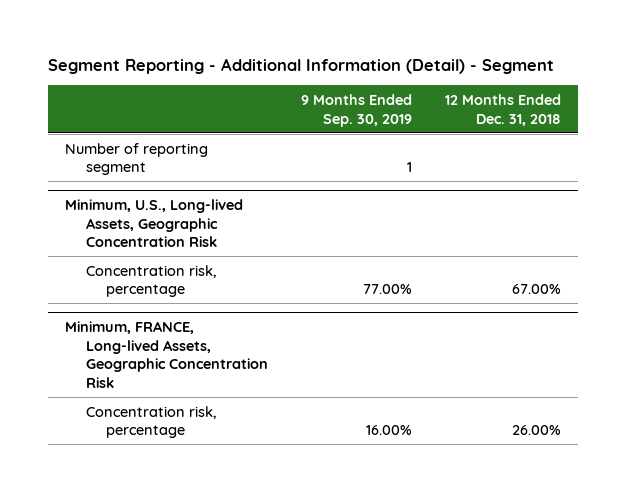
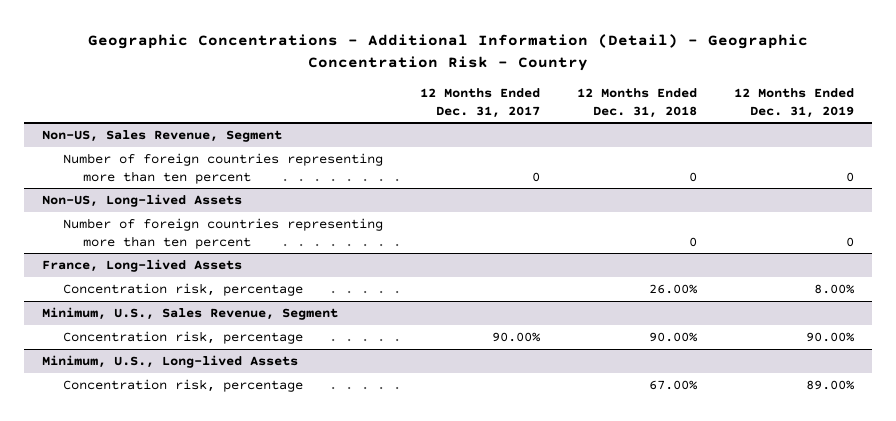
- Segment Reporting - Additional Information (Detail) - Segment
+ Geographic Concentrations - Additional Information (Detail) - Geographic Concentration Risk - Country
- | 9 Months Ended Sep. 30, 2019 | 12 Months Ended Dec. 31, 2018
+ | 12 Months Ended Dec. 31, 2017 | 12 Months Ended Dec. 31, 2018 | 12 Months Ended Dec. 31, 2019
- Number of reporting segment | 1 |
- Minimum, U.S., Long-lived Assets, Geographic Concentration Risk
- Concentration risk, percentage | 77.00% | 67.00%
- Minimum, FRANCE, Long-lived Assets, Geographic Concentration Risk
+ Non-US, Sales Revenue, Segment
+ Number of foreign countries representing more than ten percent | 0 | 0 | 0
+ Non-US, Long-lived Assets
+ Number of foreign countries representing more than ten percent | | 0 | 0
+ France, Long-lived Assets
+ Minimum, U.S., Sales Revenue, Segment
+ Concentration risk, percentage | 90.00% | 90.00% | 90.00%
+ Minimum, U.S., Long-lived Assets
+ Concentration risk, percentage | | 67.00% | 89.00%

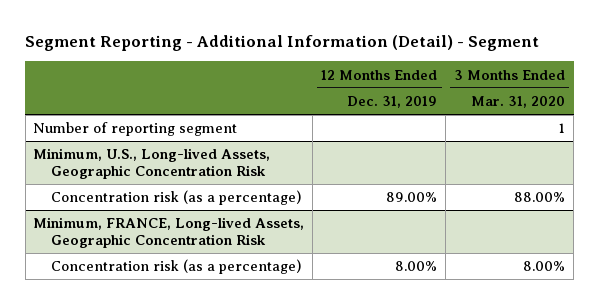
- Geographic Concentrations - Additional Information (Detail) - Geographic Concentration Risk - Country
+ Segment Reporting - Additional Information (Detail) - Segment
- | 12 Months Ended Dec. 31, 2017 | 12 Months Ended Dec. 31, 2018 | 12 Months Ended Dec. 31, 2019
+ | 12 Months Ended Dec. 31, 2019 | 3 Months Ended Mar. 31, 2020
- Non-US, Sales Revenue, Segment
- Number of foreign countries representing more than ten percent | 0 | 0 | 0
- Non-US, Long-lived Assets
- Number of foreign countries representing more than ten percent | | 0 | 0
- France, Long-lived Assets
- Concentration risk, percentage | | 26.00% | 8.00%
- Minimum, U.S., Sales Revenue, Segment
- Concentration risk, percentage | 90.00% | 90.00% | 90.00%
- Minimum, U.S., Long-lived Assets
- Concentration risk, percentage | | 67.00% | 89.00%
+ Number of reporting segment | | 1
+ Minimum, U.S., Long-lived Assets, Geographic Concentration Risk
+ Concentration risk (as a percentage) | 89.00% | 88.00%
+ Minimum, FRANCE, Long-lived Assets, Geographic Concentration Risk
+ Concentration risk (as a percentage) | 8.00% | 8.00%

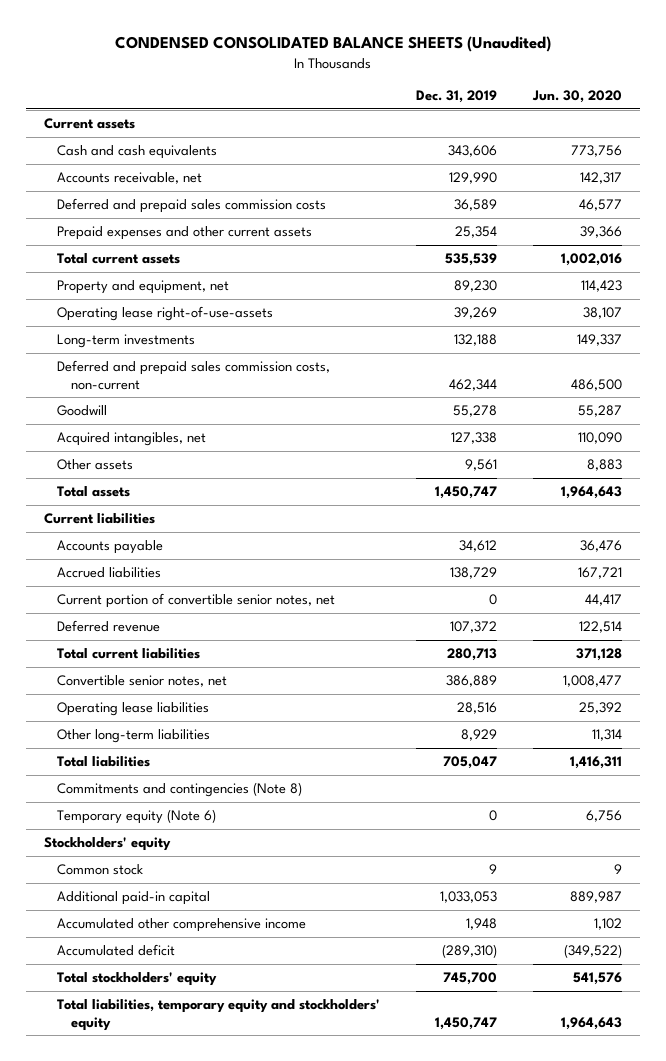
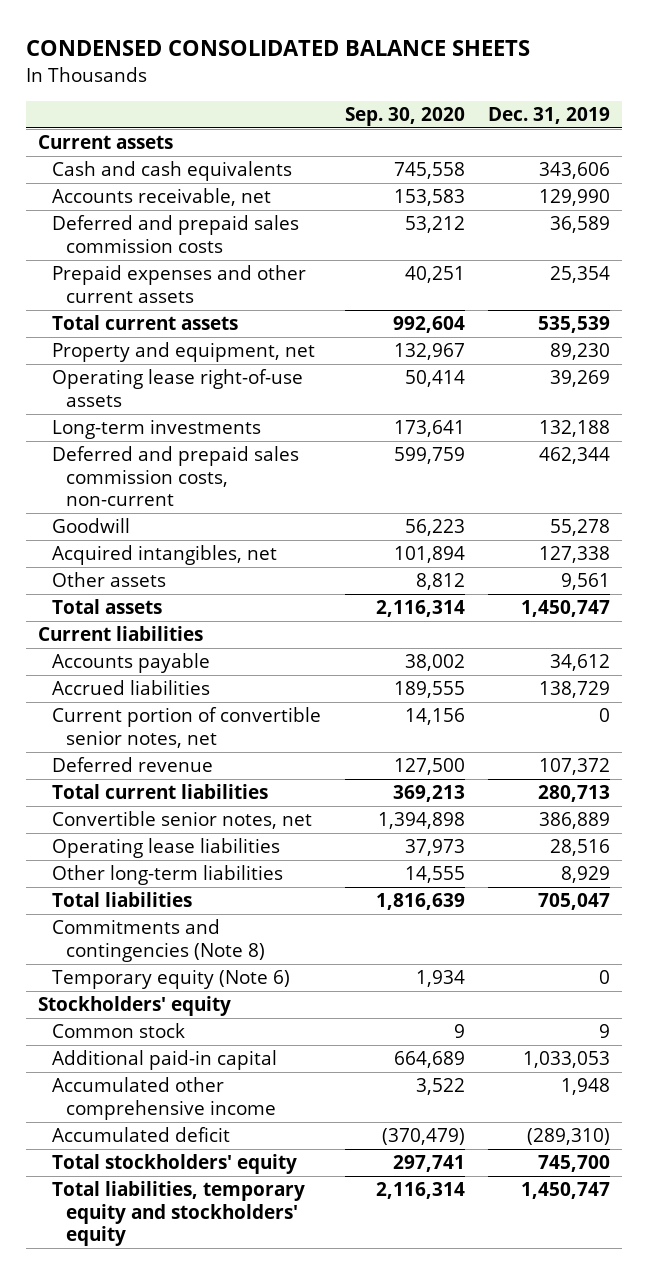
- CONDENSED CONSOLIDATED BALANCE SHEETS (Unaudited)
+ CONDENSED CONSOLIDATED BALANCE SHEETS
- | Dec. 31, 2019 | Jun. 30, 2020
+ | Sep. 30, 2020 | Dec. 31, 2019
- Operating lease right-of-use-assets | 39,269 | 38,107
+ Operating lease right-of-use assets | 50,414 | 39,269

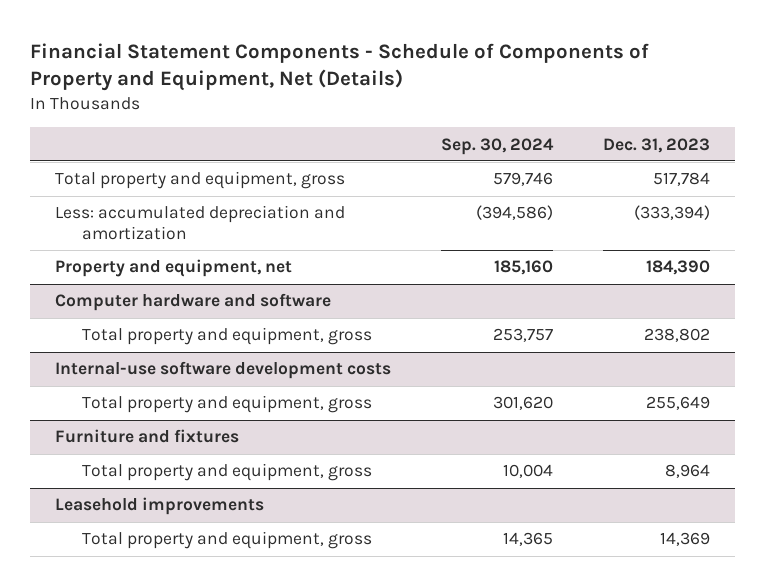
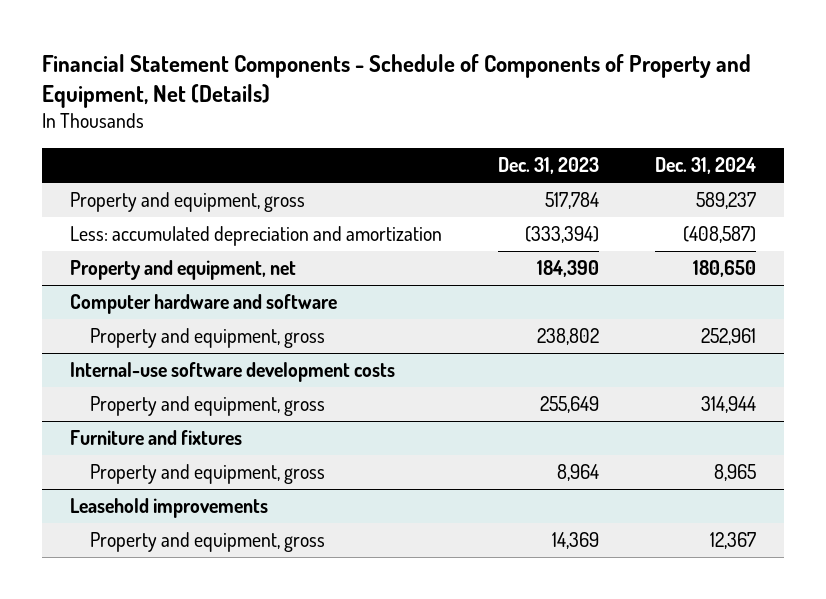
- | Sep. 30, 2024 | Dec. 31, 2023
+ | Dec. 31, 2023 | Dec. 31, 2024
- Total property and equipment, gross | 579,746 | 517,784
+ Property and equipment, gross | 517,784 | 589,237
@ Computer hardware and software
- Total property and equipment, gross | 253,757 | 238,802
+ Property and equipment, gross | 238,802 | 252,961
@ Internal-use software development costs
- Total property and equipment, gross | 301,620 | 255,649
+ Property and equipment, gross | 255,649 | 314,944
@ Furniture and fixtures
- Total property and equipment, gross | 10,004 | 8,964
+ Property and equipment, gross | 8,964 | 8,965
@ Leasehold improvements
- Total property and equipment, gross | 14,365 | 14,369
+ Property and equipment, gross | 14,369 | 12,367

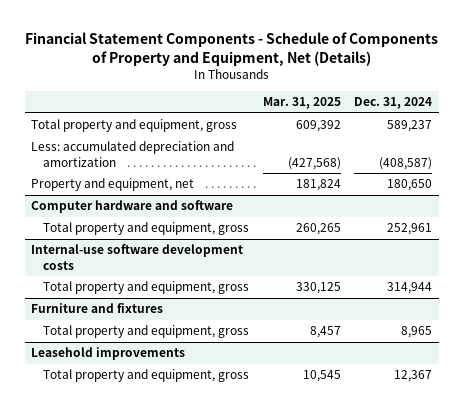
- | Dec. 31, 2023 | Dec. 31, 2024
+ | Mar. 31, 2025 | Dec. 31, 2024
- Property and equipment, gross | 517,784 | 589,237
+ Total property and equipment, gross | 609,392 | 589,237
@ Computer hardware and software
- Property and equipment, gross | 238,802 | 252,961
+ Total property and equipment, gross | 260,265 | 252,961
@ Internal-use software development costs
- Property and equipment, gross | 255,649 | 314,944
+ Total property and equipment, gross | 330,125 | 314,944
@ Furniture and fixtures
- Property and equipment, gross | 8,964 | 8,965
+ Total property and equipment, gross | 8,457 | 8,965
@ Leasehold improvements
- Property and equipment, gross | 14,369 | 12,367
+ Total property and equipment, gross | 10,545 | 12,367

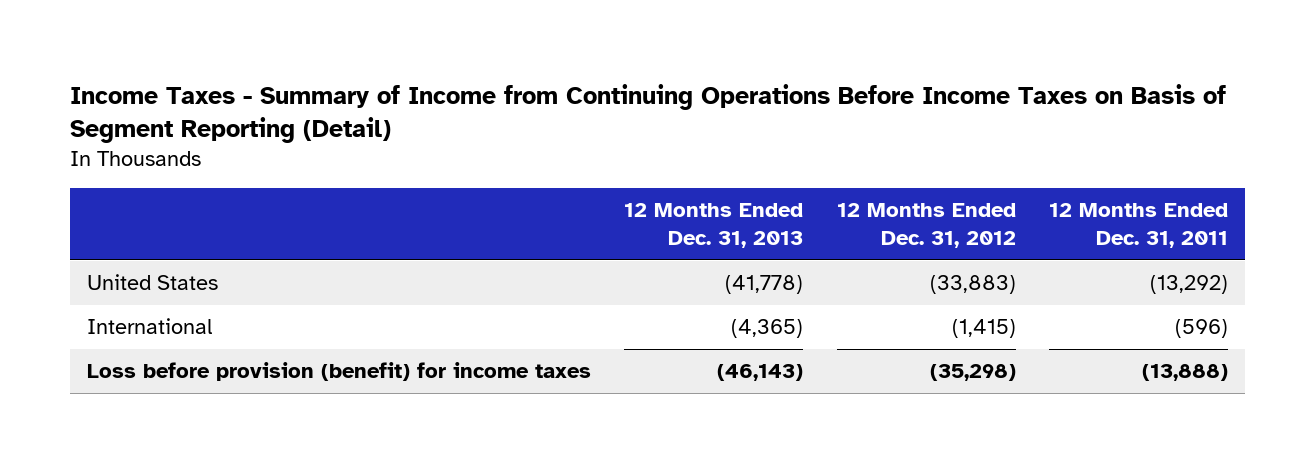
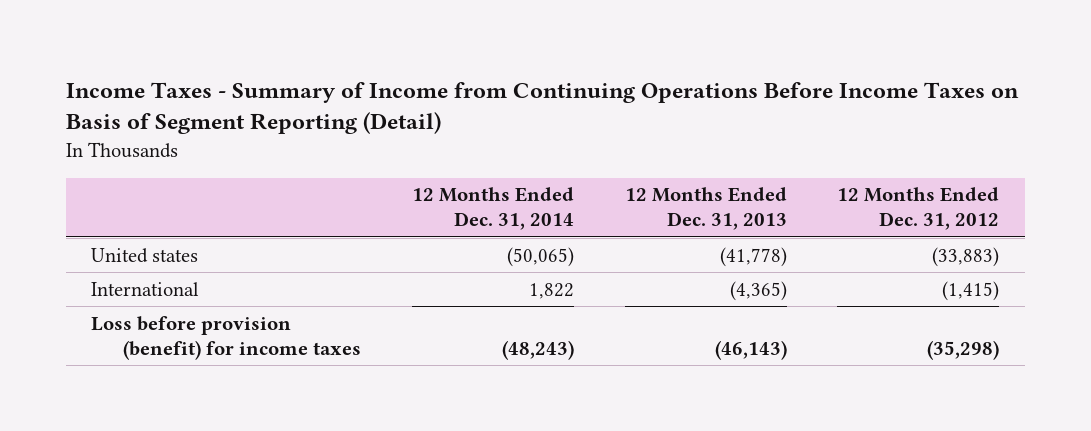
- | 12 Months Ended Dec. 31, 2013 | 12 Months Ended Dec. 31, 2012 | 12 Months Ended Dec. 31, 2011
+ | 12 Months Ended Dec. 31, 2014 | 12 Months Ended Dec. 31, 2013 | 12 Months Ended Dec. 31, 2012
- United States | (41,778) | (33,883) | (13,292)
+ United states | (50,065) | (41,778) | (33,883)

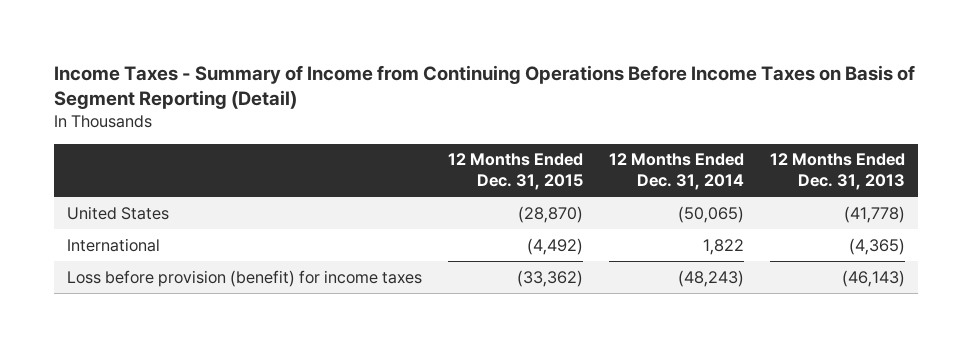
- | 12 Months Ended Dec. 31, 2014 | 12 Months Ended Dec. 31, 2013 | 12 Months Ended Dec. 31, 2012
+ | 12 Months Ended Dec. 31, 2015 | 12 Months Ended Dec. 31, 2014 | 12 Months Ended Dec. 31, 2013
- United states | (50,065) | (41,778) | (33,883)
+ United States | (28,870) | (50,065) | (41,778)

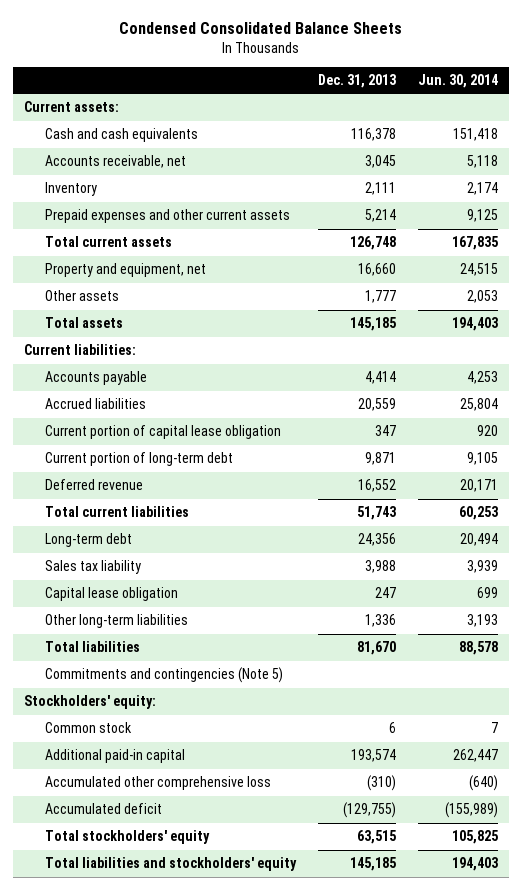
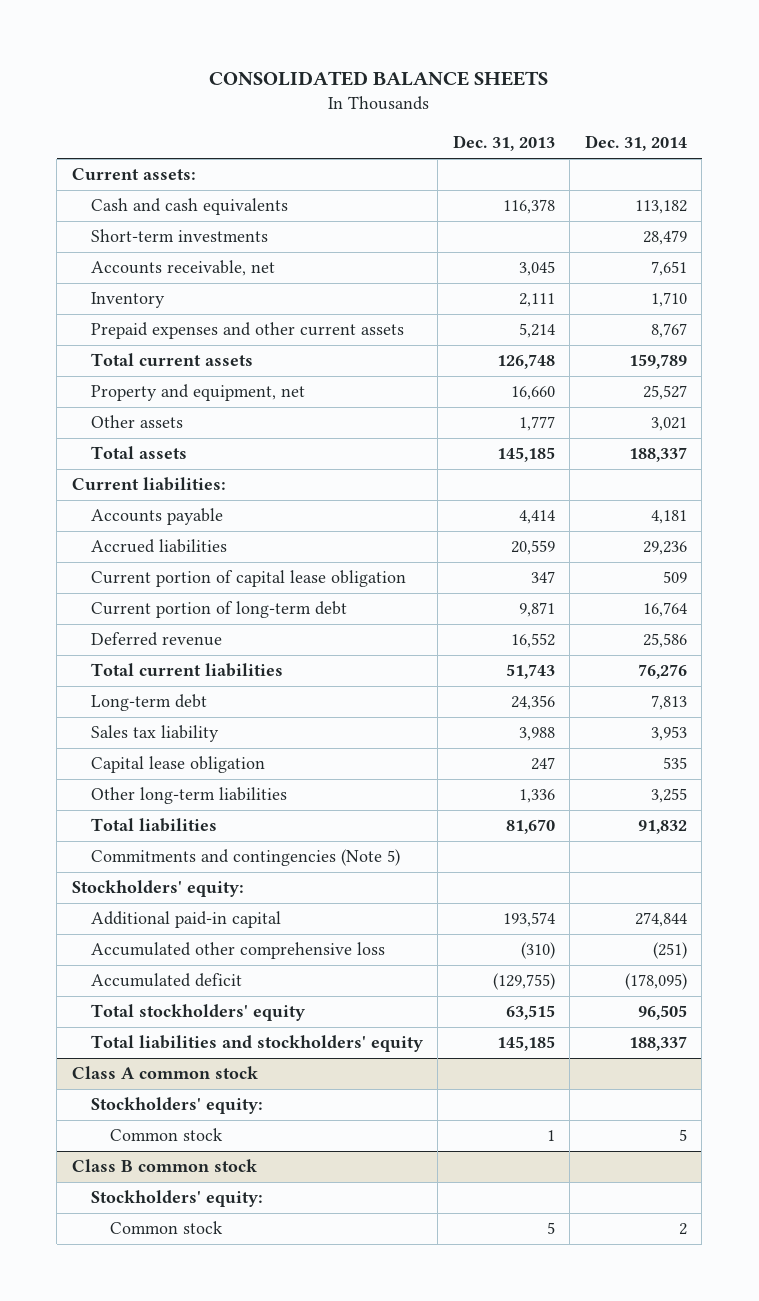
- Condensed Consolidated Balance Sheets
+ CONSOLIDATED BALANCE SHEETS
- | Dec. 31, 2013 | Jun. 30, 2014
+ | Dec. 31, 2013 | Dec. 31, 2014
+ Short-term investments | | 28,479
- Common stock | 6 | 7
+ Class A common stock
+ Stockholders' equity:
+ Common stock | 1 | 5
+ Class B common stock
+ Stockholders' equity:
+ Common stock | 5 | 2

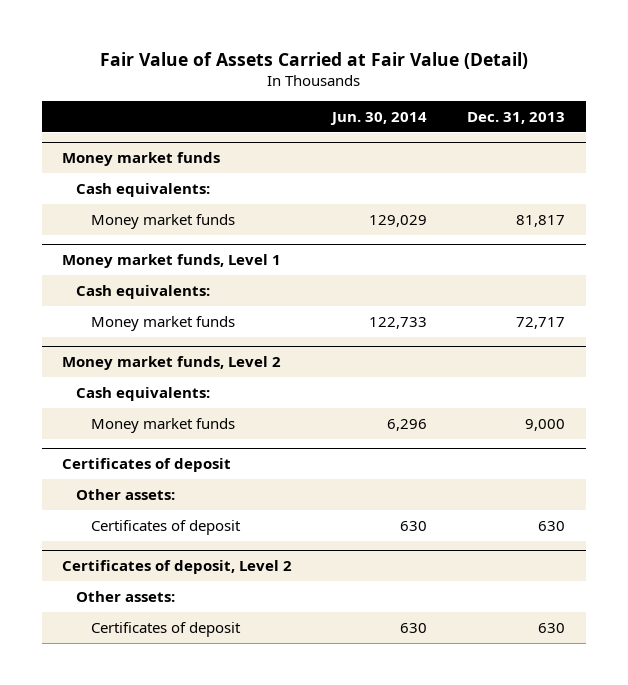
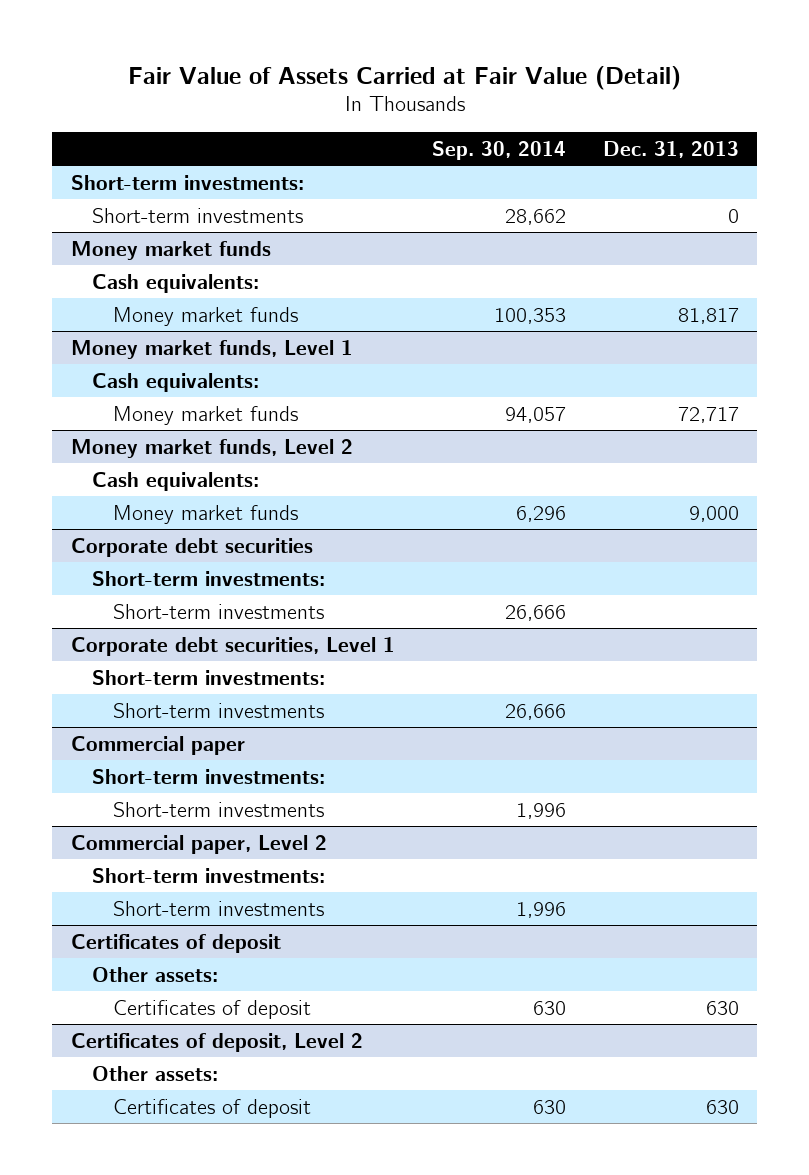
- | Jun. 30, 2014 | Dec. 31, 2013
+ | Sep. 30, 2014 | Dec. 31, 2013
+ Short-term investments:
+ Short-term investments | 28,662 | 0
+ Corporate debt securities
+ Short-term investments:
+ Short-term investments | 26,666 |
+ Corporate debt securities, Level 1
+ Short-term investments:
+ Short-term investments | 26,666 |
+ Commercial paper
+ Short-term investments:
+ Short-term investments | 1,996 |
+ Commercial paper, Level 2
+ Short-term investments:
+ Short-term investments | 1,996 |

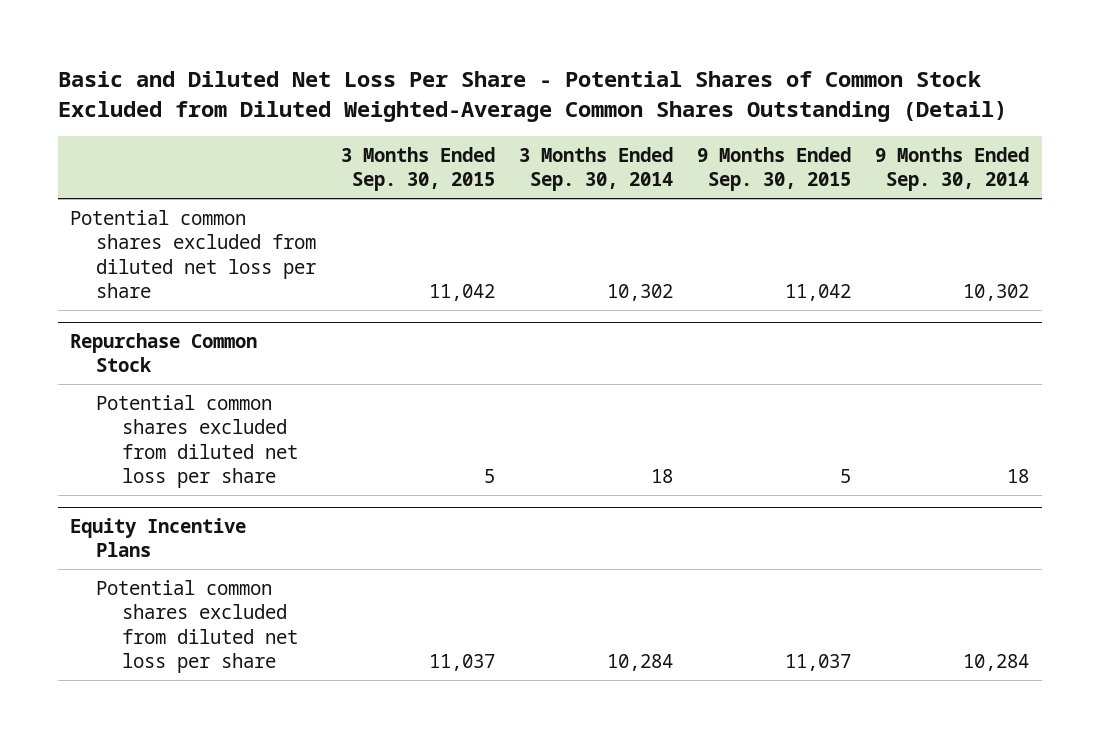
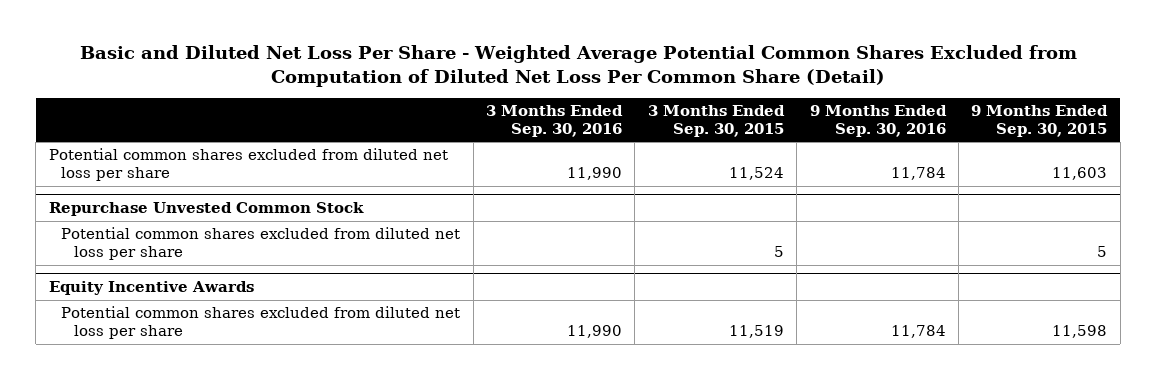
- Basic and Diluted Net Loss Per Share - Potential Shares of Common Stock Excluded from Diluted Weighted-Average Common Shares Outstanding (Detail)
+ Basic and Diluted Net Loss Per Share - Weighted Average Potential Common Shares Excluded from Computation of Diluted Net Loss Per Common Share (Detail)
- | 3 Months Ended Sep. 30, 2015 | 3 Months Ended Sep. 30, 2014 | 9 Months Ended Sep. 30, 2015 | 9 Months Ended Sep. 30, 2014
+ | 3 Months Ended Sep. 30, 2016 | 3 Months Ended Sep. 30, 2015 | 9 Months Ended Sep. 30, 2016 | 9 Months Ended Sep. 30, 2015
- Potential common shares excluded from diluted net loss per share | 11,042 | 10,302 | 11,042 | 10,302
- Repurchase Common Stock
+ Potential common shares excluded from diluted net loss per share | 11,990 | 11,524 | 11,784 | 11,603
+ Repurchase Unvested Common Stock
- Equity Incentive Plans
- Potential common shares excluded from diluted net loss per share | 11,037 | 10,284 | 11,037 | 10,284
+ Equity Incentive Awards
+ Potential common shares excluded from diluted net loss per share | 11,990 | 11,519 | 11,784 | 11,598

